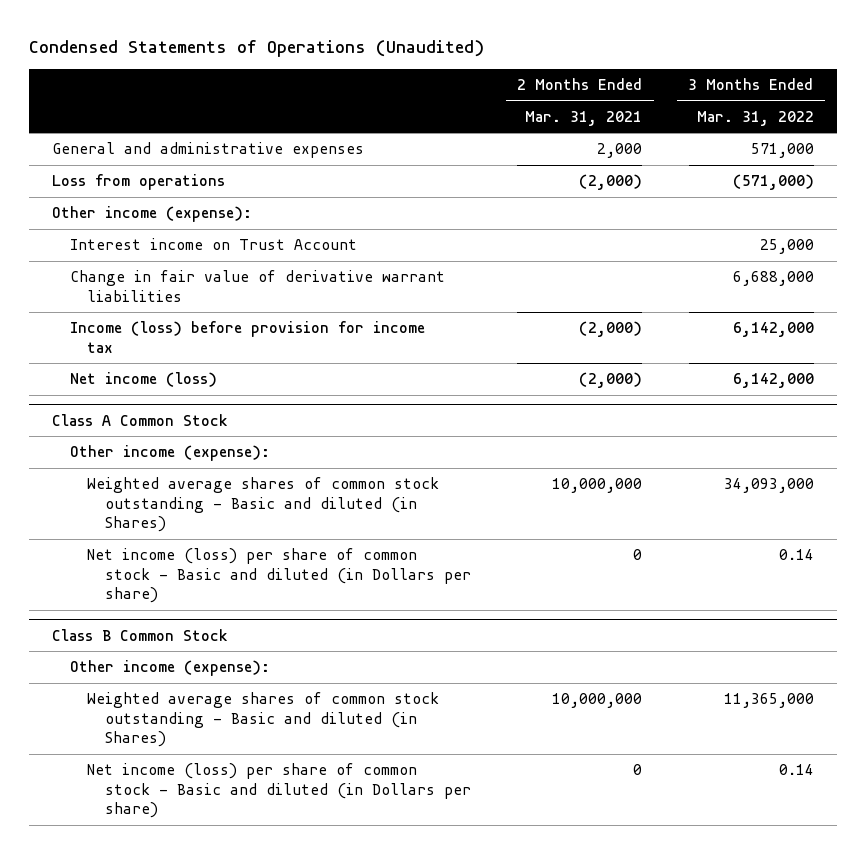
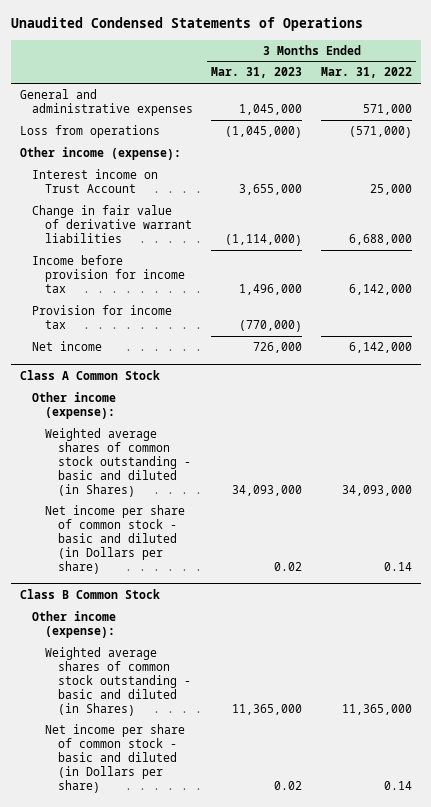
- Condensed Statements of Operations (Unaudited)
+ Unaudited Condensed Statements of Operations
- | 2 Months Ended Mar. 31, 2021 | 3 Months Ended Mar. 31, 2022
+ | 3 Months Ended Mar. 31, 2023 | 3 Months Ended Mar. 31, 2022
- Income (loss) before provision for income tax | (2,000) | 6,142,000
- Net income (loss) | (2,000) | 6,142,000
+ Income before provision for income tax | 1,496,000 | 6,142,000
+ Provision for income tax | (770,000) |
+ Net income | 726,000 | 6,142,000
@ Class A Common Stock
- Weighted average shares of common stock outstanding - Basic and diluted (in Shares) | 10,000,000 | 34,093,000
- Net income (loss) per share of common stock - Basic and diluted (in Dollars per share) | 0 | 0.14
+ Weighted average shares of common stock outstanding - basic and diluted (in Shares) | 34,093,000 | 34,093,000
+ Net income per share of common stock - basic and diluted (in Dollars per share) | 0.02 | 0.14
@ Class B Common Stock
- Weighted average shares of common stock outstanding - Basic and diluted (in Shares) | 10,000,000 | 11,365,000
- Net income (loss) per share of common stock - Basic and diluted (in Dollars per share) | 0 | 0.14
+ Weighted average shares of common stock outstanding - basic and diluted (in Shares) | 11,365,000 | 11,365,000
+ Net income per share of common stock - basic and diluted (in Dollars per share) | 0.02 | 0.14

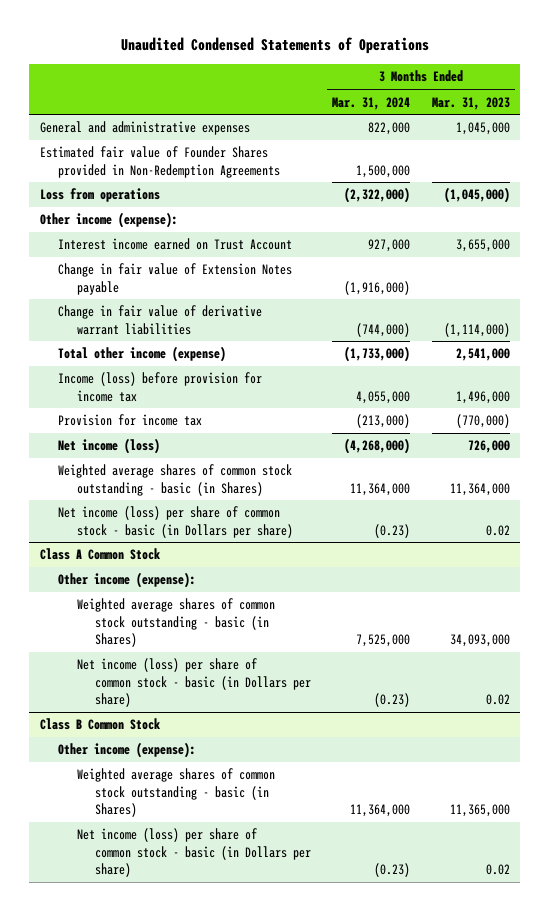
- | 3 Months Ended Mar. 31, 2023 | 3 Months Ended Mar. 31, 2022
+ | 3 Months Ended Mar. 31, 2024 | 3 Months Ended Mar. 31, 2023
+ Estimated fair value of Founder Shares provided in Non-Redemption Agreements | 1,500,000 |
- Interest income on Trust Account | 3,655,000 | 25,000
+ Interest income earned on Trust Account | 927,000 | 3,655,000
+ Change in fair value of Extension Notes payable | (1,916,000) |
- Income before provision for income tax | 1,496,000 | 6,142,000
+ Total other income (expense) | (1,733,000) | 2,541,000
+ Income (loss) before provision for income tax | 4,055,000 | 1,496,000
- Net income | 726,000 | 6,142,000
+ Net income (loss) | (4,268,000) | 726,000
+ Weighted average shares of common stock outstanding - basic (in Shares) | 11,364,000 | 11,364,000
+ Net income (loss) per share of common stock - basic (in Dollars per share) | (0.23) | 0.02
@ Class A Common Stock
- Weighted average shares of common stock outstanding - basic and diluted (in Shares) | 34,093,000 | 34,093,000
- Net income per share of common stock - basic and diluted (in Dollars per share) | 0.02 | 0.14
+ Weighted average shares of common stock outstanding - basic (in Shares) | 7,525,000 | 34,093,000
+ Net income (loss) per share of common stock - basic (in Dollars per share) | (0.23) | 0.02
@ Class B Common Stock
- Weighted average shares of common stock outstanding - basic and diluted (in Shares) | 11,365,000 | 11,365,000
- Net income per share of common stock - basic and diluted (in Dollars per share) | 0.02 | 0.14
+ Weighted average shares of common stock outstanding - basic (in Shares) | 11,364,000 | 11,365,000
+ Net income (loss) per share of common stock - basic (in Dollars per share) | (0.23) | 0.02

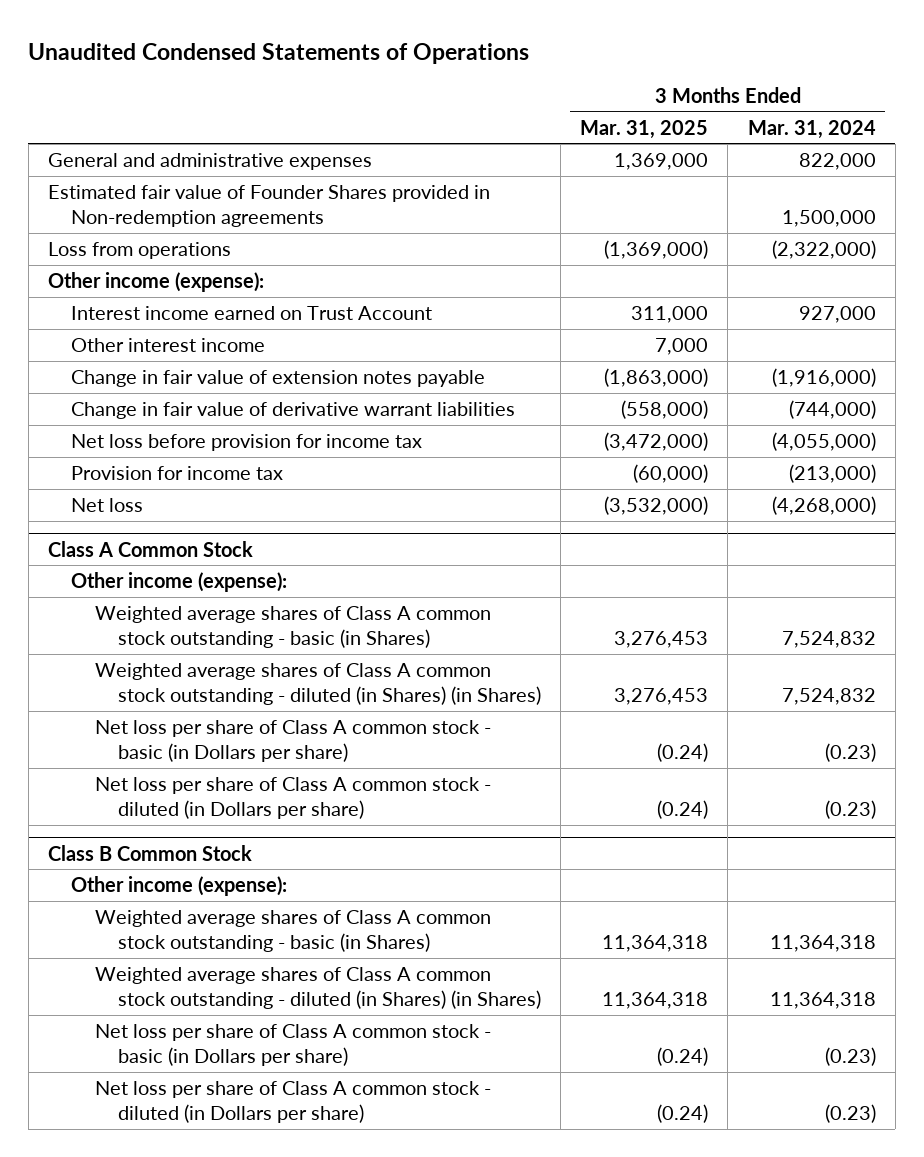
- | 3 Months Ended Mar. 31, 2024 | 3 Months Ended Mar. 31, 2023
+ | 3 Months Ended Mar. 31, 2025 | 3 Months Ended Mar. 31, 2024
- Estimated fair value of Founder Shares provided in Non-Redemption Agreements | 1,500,000 |
+ Estimated fair value of Founder Shares provided in Non-redemption agreements | | 1,500,000
- Change in fair value of Extension Notes payable | (1,916,000) |
+ Other interest income | 7,000 |
+ Change in fair value of extension notes payable | (1,863,000) | (1,916,000)
- Total other income (expense) | (1,733,000) | 2,541,000
- Income (loss) before provision for income tax | 4,055,000 | 1,496,000
+ Net loss before provision for income tax | (3,472,000) | (4,055,000)
- Net income (loss) | (4,268,000) | 726,000
- Weighted average shares of common stock outstanding - basic (in Shares) | 11,364,000 | 11,364,000
- Net income (loss) per share of common stock - basic (in Dollars per share) | (0.23) | 0.02
+ Net loss | (3,532,000) | (4,268,000)
@ Class A Common Stock
- Weighted average shares of common stock outstanding - basic (in Shares) | 7,525,000 | 34,093,000
- Net income (loss) per share of common stock - basic (in Dollars per share) | (0.23) | 0.02
+ Weighted average shares of Class A common stock outstanding - basic (in Shares) | 3,276,453 | 7,524,832
+ Weighted average shares of Class A common stock outstanding - diluted (in Shares) (in Shares) | 3,276,453 | 7,524,832
+ Net loss per share of Class A common stock - basic (in Dollars per share) | (0.24) | (0.23)
+ Net loss per share of Class A common stock - diluted (in Dollars per share) | (0.24) | (0.23)
@ Class B Common Stock
- Weighted average shares of common stock outstanding - basic (in Shares) | 11,364,000 | 11,365,000
- Net income (loss) per share of common stock - basic (in Dollars per share) | (0.23) | 0.02
+ Weighted average shares of Class A common stock outstanding - basic (in Shares) | 11,364,318 | 11,364,318
+ Weighted average shares of Class A common stock outstanding - diluted (in Shares) (in Shares) | 11,364,318 | 11,364,318
+ Net loss per share of Class A common stock - basic (in Dollars per share) | (0.24) | (0.23)
+ Net loss per share of Class A common stock - diluted (in Dollars per share) | (0.24) | (0.23)

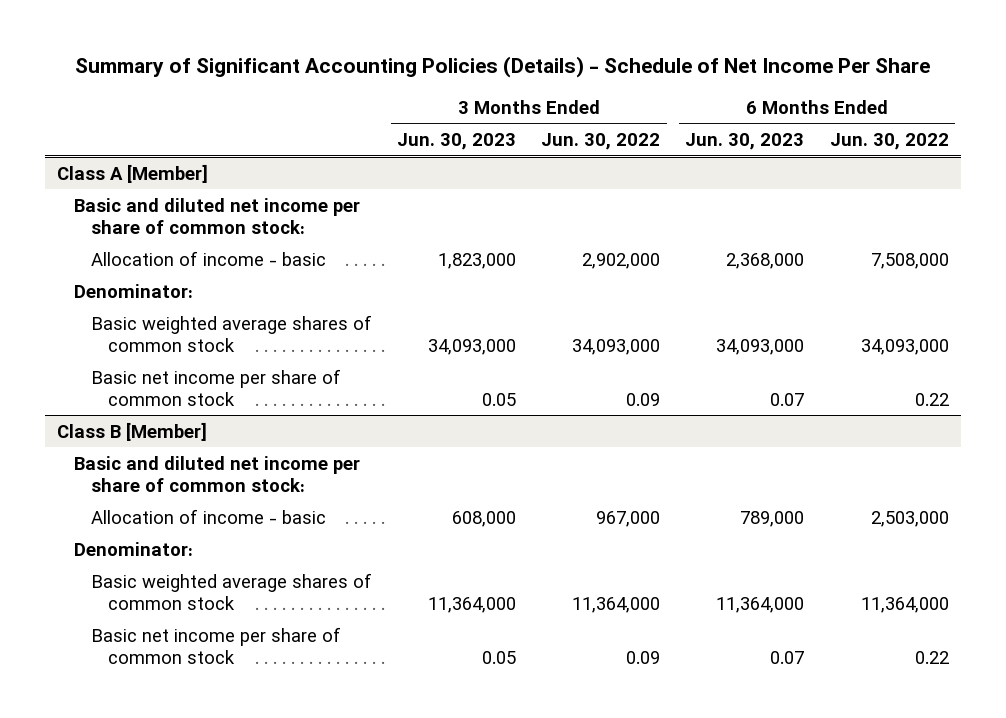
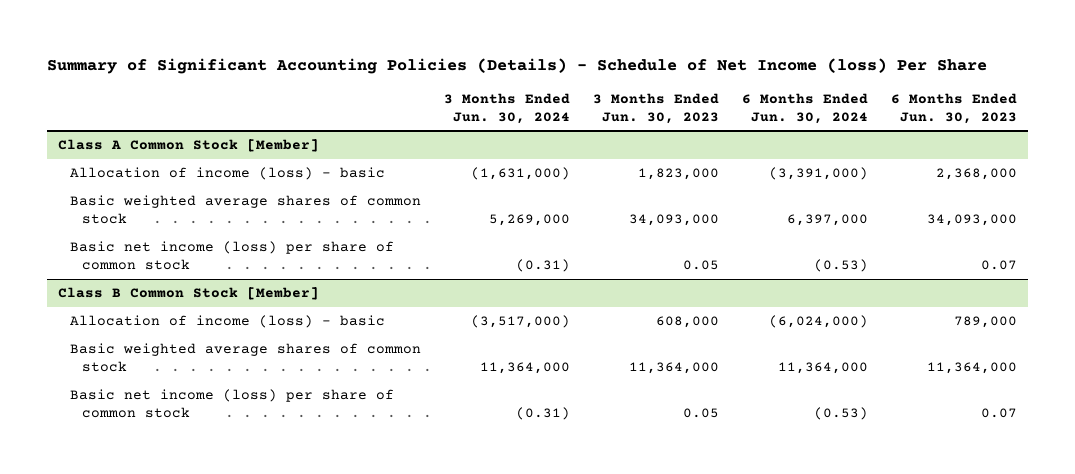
- Summary of Significant Accounting Policies (Details) - Schedule of Net Income Per Share
+ Summary of Significant Accounting Policies (Details) - Schedule of Net Income (loss) Per Share
- | 3 Months Ended Jun. 30, 2023 | 3 Months Ended Jun. 30, 2022 | 6 Months Ended Jun. 30, 2023 | 6 Months Ended Jun. 30, 2022
+ | 3 Months Ended Jun. 30, 2024 | 3 Months Ended Jun. 30, 2023 | 6 Months Ended Jun. 30, 2024 | 6 Months Ended Jun. 30, 2023
- Class A [Member]
- Basic and diluted net income per share of common stock:
- Allocation of income - basic | 1,823,000 | 2,902,000 | 2,368,000 | 7,508,000
- Denominator:
+ Class A Common Stock [Member]
+ Allocation of income (loss) - basic | (1,631,000) | 1,823,000 | (3,391,000) | 2,368,000
- Basic net income per share of common stock | 0.05 | 0.09 | 0.07 | 0.22
- Class B [Member]
- Basic and diluted net income per share of common stock:
- Allocation of income - basic | 608,000 | 967,000 | 789,000 | 2,503,000
- Denominator:
+ Basic net income (loss) per share of common stock | (0.31) | 0.05 | (0.53) | 0.07
+ Class B Common Stock [Member]
+ Allocation of income (loss) - basic | (3,517,000) | 608,000 | (6,024,000) | 789,000
- Basic net income per share of common stock | 0.05 | 0.09 | 0.07 | 0.22
+ Basic net income (loss) per share of common stock | (0.31) | 0.05 | (0.53) | 0.07

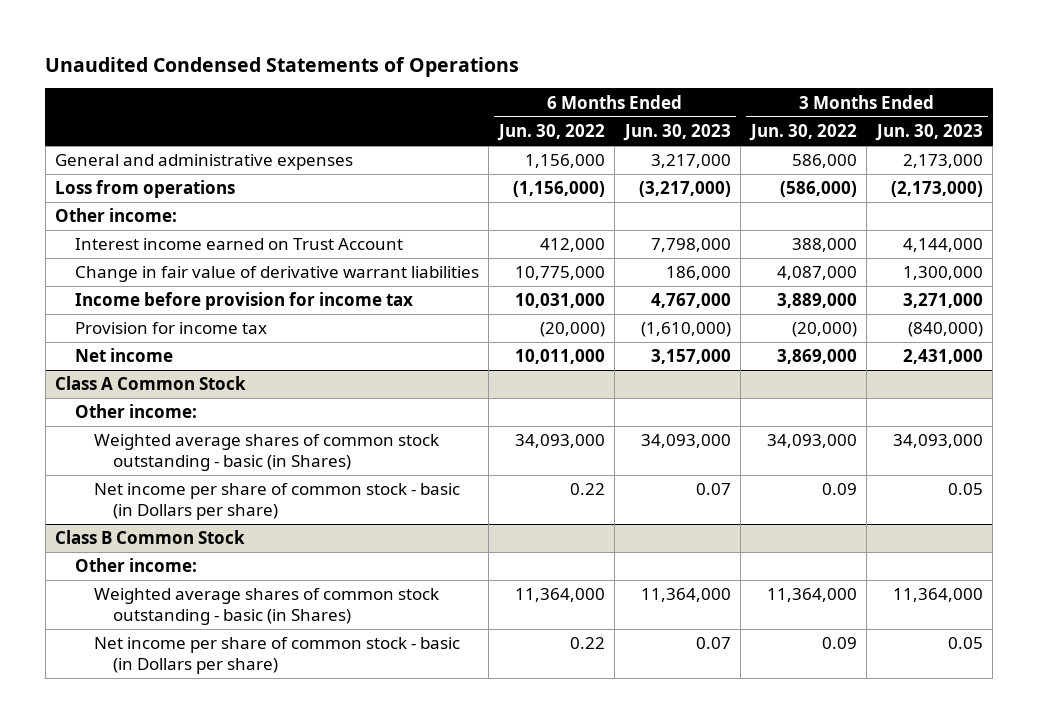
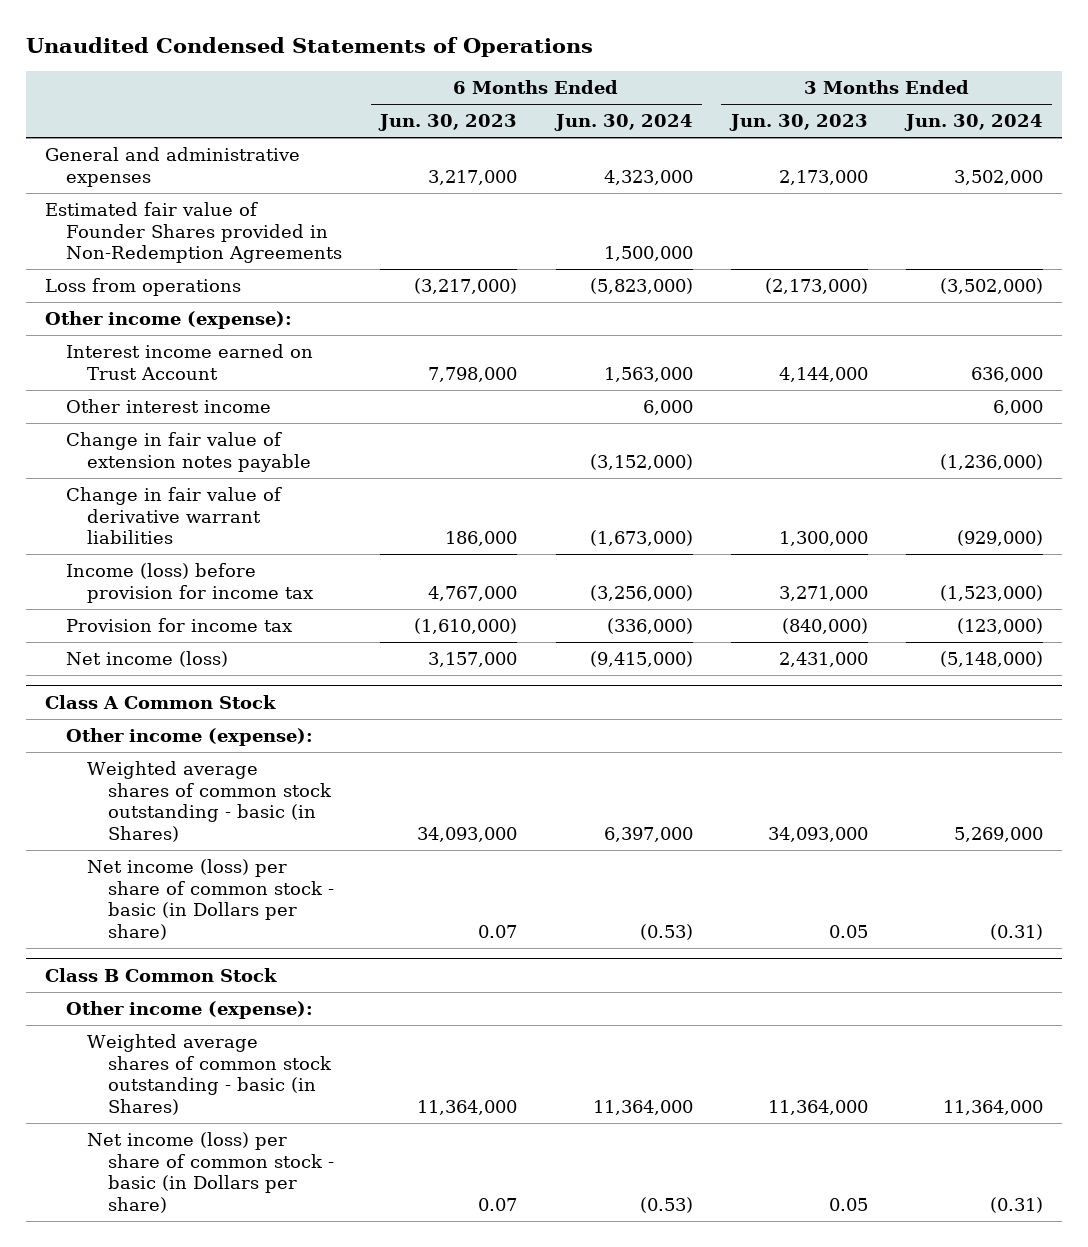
- | 6 Months Ended Jun. 30, 2022 | 6 Months Ended Jun. 30, 2023 | 3 Months Ended Jun. 30, 2022 | 3 Months Ended Jun. 30, 2023
+ | 6 Months Ended Jun. 30, 2023 | 6 Months Ended Jun. 30, 2024 | 3 Months Ended Jun. 30, 2023 | 3 Months Ended Jun. 30, 2024
+ Estimated fair value of Founder Shares provided in Non-Redemption Agreements | | 1,500,000 | |
- Other income:
+ Other income (expense):
+ Other interest income | | 6,000 | | 6,000
+ Change in fair value of extension notes payable | | (3,152,000) | | (1,236,000)
- Income before provision for income tax | 10,031,000 | 4,767,000 | 3,889,000 | 3,271,000
+ Income (loss) before provision for income tax | 4,767,000 | (3,256,000) | 3,271,000 | (1,523,000)
- Net income | 10,011,000 | 3,157,000 | 3,869,000 | 2,431,000
+ Net income (loss) | 3,157,000 | (9,415,000) | 2,431,000 | (5,148,000)
@ Class A Common Stock
- Other income:
+ Other income (expense):
- Net income per share of common stock - basic (in Dollars per share) | 0.22 | 0.07 | 0.09 | 0.05
+ Net income (loss) per share of common stock - basic (in Dollars per share) | 0.07 | (0.53) | 0.05 | (0.31)
@ Class B Common Stock
- Other income:
+ Other income (expense):
- Net income per share of common stock - basic (in Dollars per share) | 0.22 | 0.07 | 0.09 | 0.05
+ Net income (loss) per share of common stock - basic (in Dollars per share) | 0.07 | (0.53) | 0.05 | (0.31)

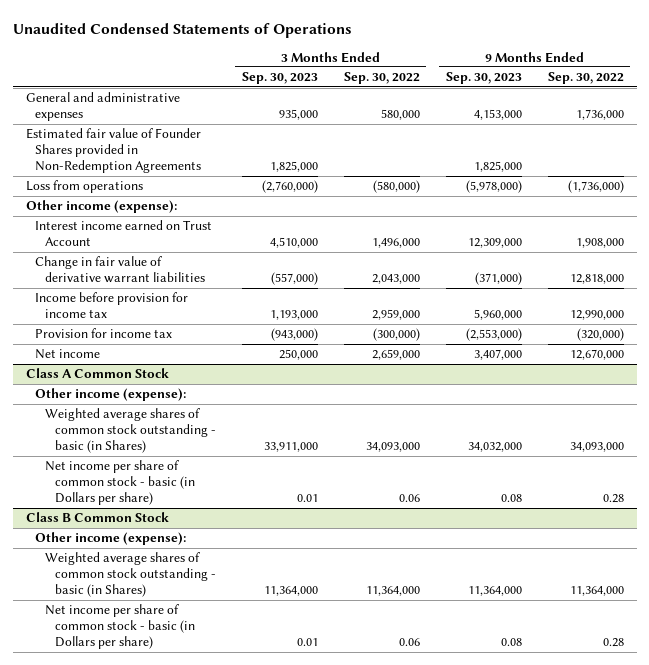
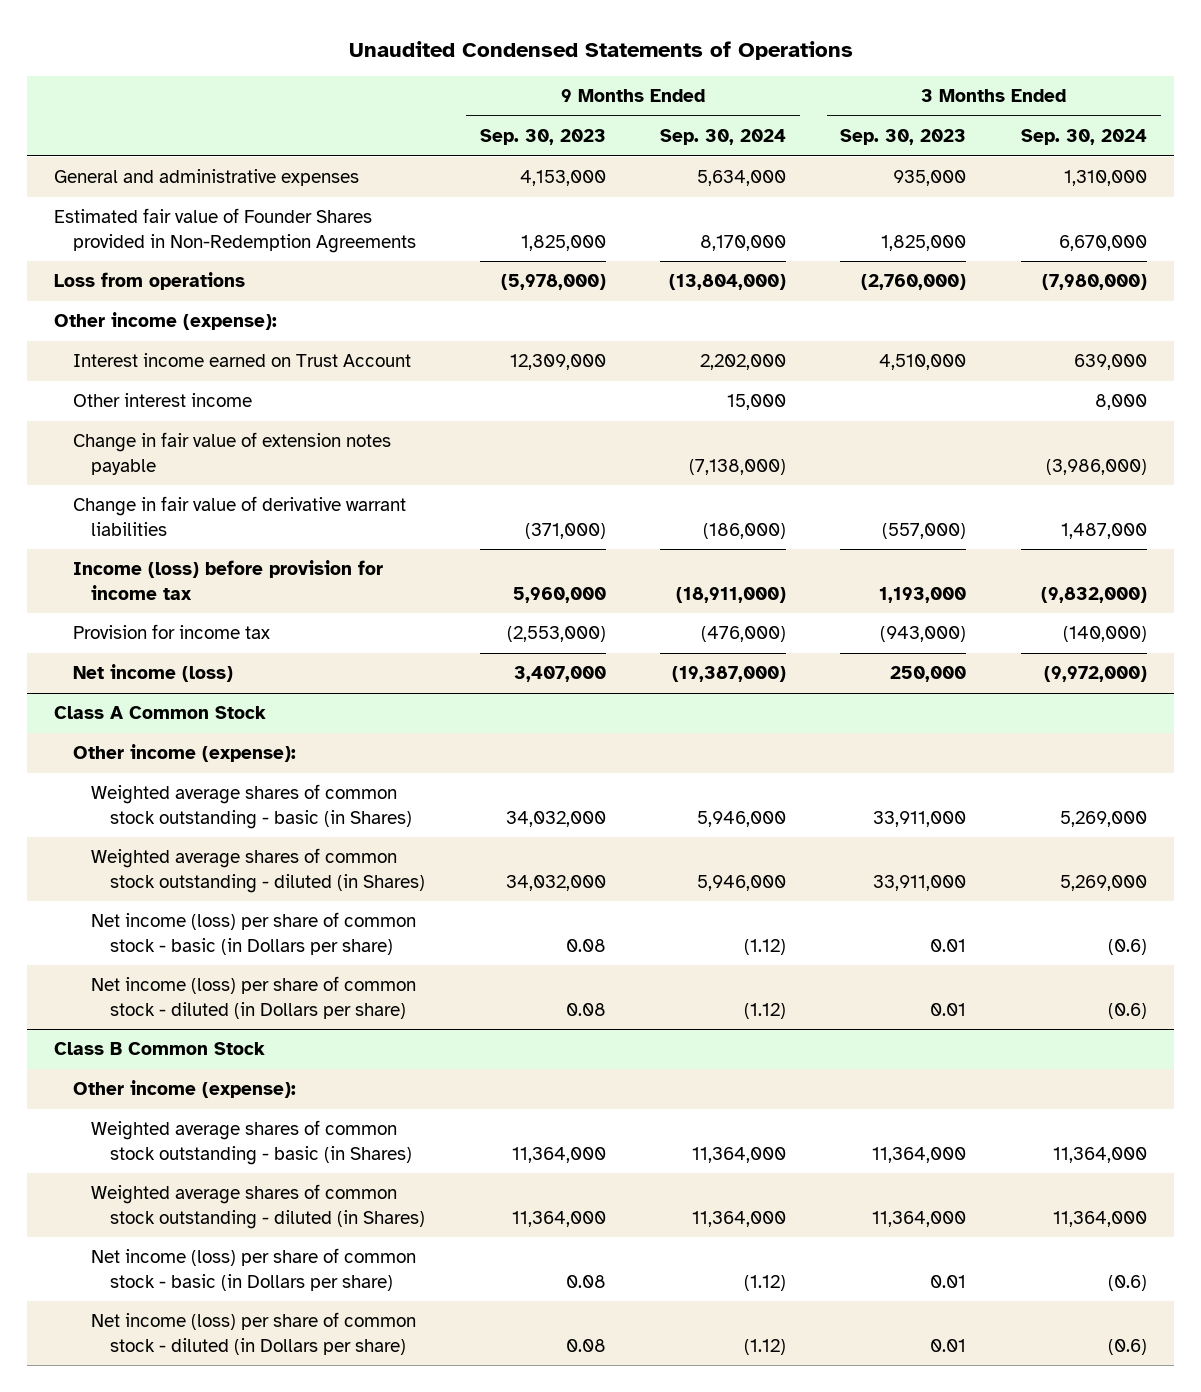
- | 3 Months Ended Sep. 30, 2023 | 3 Months Ended Sep. 30, 2022 | 9 Months Ended Sep. 30, 2023 | 9 Months Ended Sep. 30, 2022
+ | 9 Months Ended Sep. 30, 2023 | 9 Months Ended Sep. 30, 2024 | 3 Months Ended Sep. 30, 2023 | 3 Months Ended Sep. 30, 2024
+ Other interest income | | 15,000 | | 8,000
+ Change in fair value of extension notes payable | | (7,138,000) | | (3,986,000)
- Income before provision for income tax | 1,193,000 | 2,959,000 | 5,960,000 | 12,990,000
+ Income (loss) before provision for income tax | 5,960,000 | (18,911,000) | 1,193,000 | (9,832,000)
- Net income | 250,000 | 2,659,000 | 3,407,000 | 12,670,000
+ Net income (loss) | 3,407,000 | (19,387,000) | 250,000 | (9,972,000)
@ Class A Common Stock
- Net income per share of common stock - basic (in Dollars per share) | 0.01 | 0.06 | 0.08 | 0.28
+ Weighted average shares of common stock outstanding - diluted (in Shares) | 34,032,000 | 5,946,000 | 33,911,000 | 5,269,000
+ Net income (loss) per share of common stock - basic (in Dollars per share) | 0.08 | (1.12) | 0.01 | (0.6)
+ Net income (loss) per share of common stock - diluted (in Dollars per share) | 0.08 | (1.12) | 0.01 | (0.6)
@ Class B Common Stock
- Net income per share of common stock - basic (in Dollars per share) | 0.01 | 0.06 | 0.08 | 0.28
+ Weighted average shares of common stock outstanding - diluted (in Shares) | 11,364,000 | 11,364,000 | 11,364,000 | 11,364,000
+ Net income (loss) per share of common stock - basic (in Dollars per share) | 0.08 | (1.12) | 0.01 | (0.6)
+ Net income (loss) per share of common stock - diluted (in Dollars per share) | 0.08 | (1.12) | 0.01 | (0.6)

